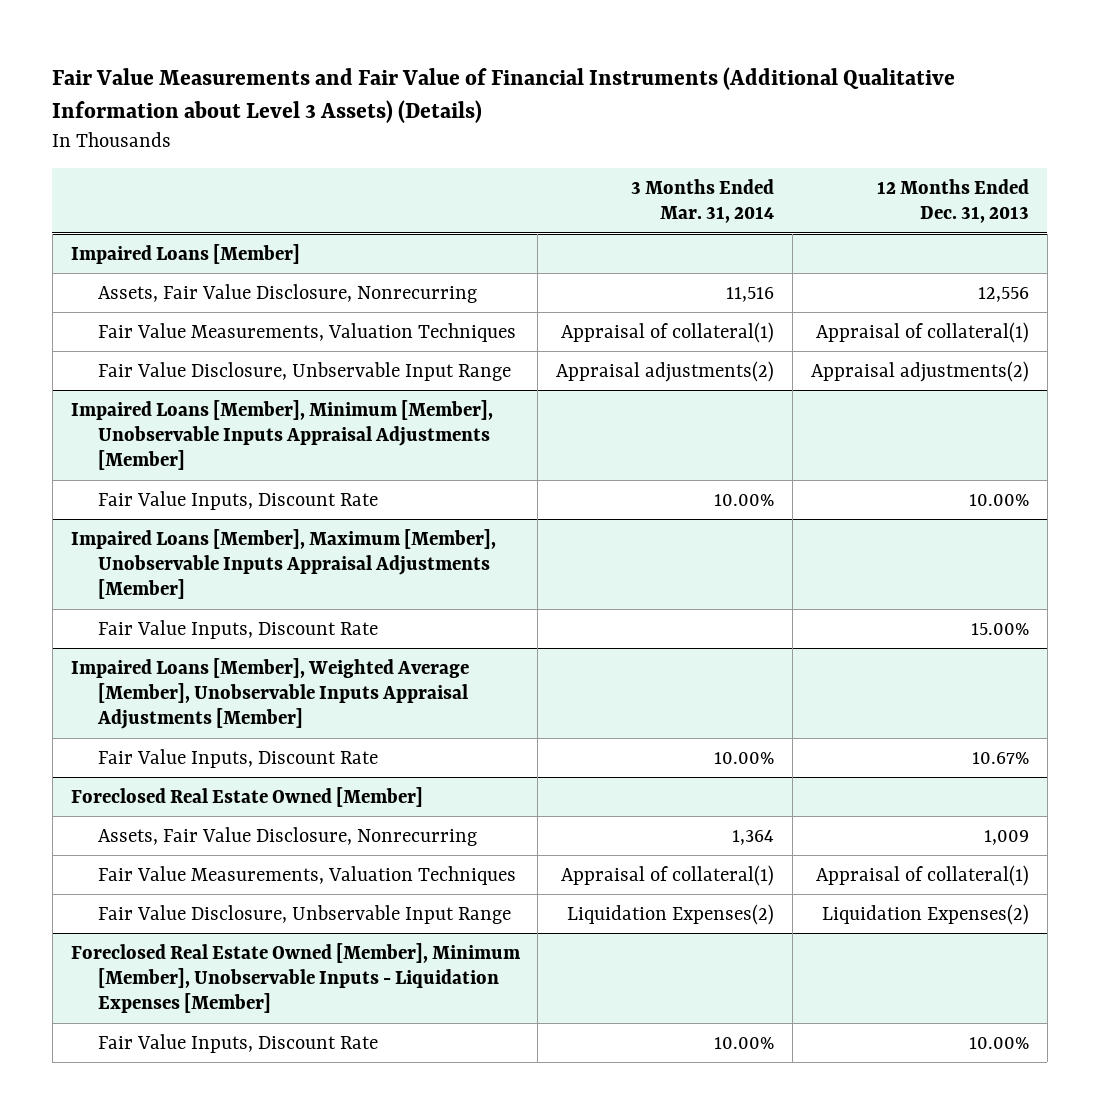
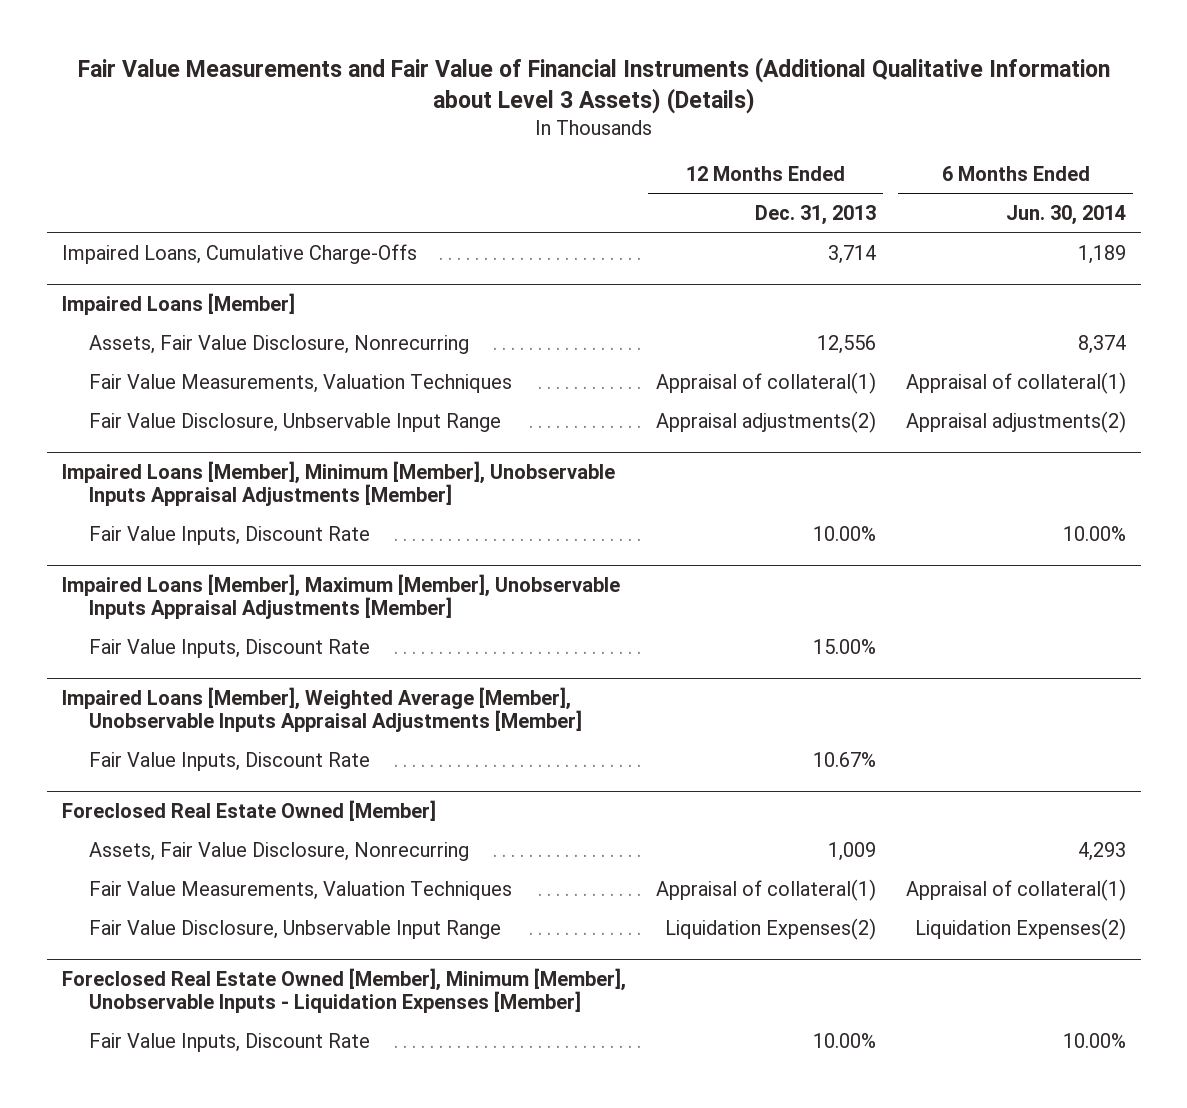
- | 3 Months Ended Mar. 31, 2014 | 12 Months Ended Dec. 31, 2013
+ | 12 Months Ended Dec. 31, 2013 | 6 Months Ended Jun. 30, 2014
+ Impaired Loans, Cumulative Charge-Offs | 3,714 | 1,189

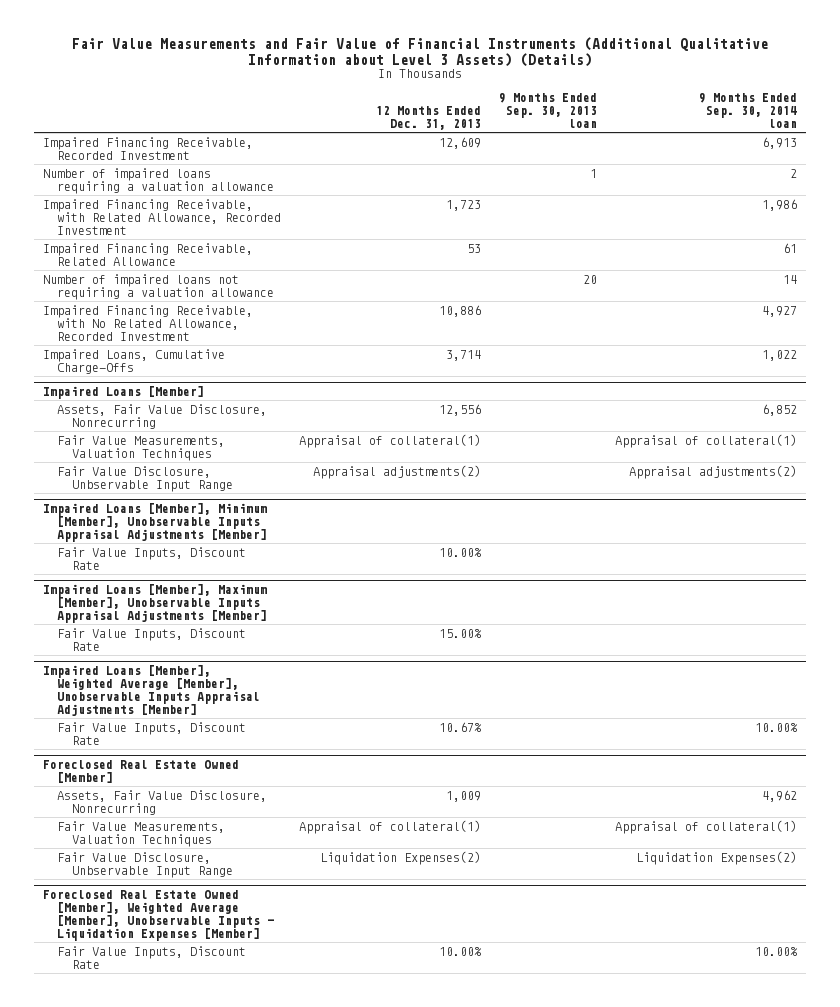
- | 12 Months Ended Dec. 31, 2013 | 6 Months Ended Jun. 30, 2014
+ | 12 Months Ended Dec. 31, 2013 | 9 Months Ended Sep. 30, 2013 loan | 9 Months Ended Sep. 30, 2014 loan
+ Impaired Financing Receivable, Recorded Investment | 12,609 | | 6,913
+ Number of impaired loans requiring a valuation allowance | | 1 | 2
+ Impaired Financing Receivable, with Related Allowance, Recorded Investment | 1,723 | | 1,986
+ Impaired Financing Receivable, Related Allowance | 53 | | 61
+ Number of impaired loans not requiring a valuation allowance | | 20 | 14
+ Impaired Financing Receivable, with No Related Allowance, Recorded Investment | 10,886 | | 4,927
- Foreclosed Real Estate Owned [Member], Minimum [Member], Unobservable Inputs - Liquidation Expenses [Member]
+ Foreclosed Real Estate Owned [Member], Weighted Average [Member], Unobservable Inputs - Liquidation Expenses [Member]

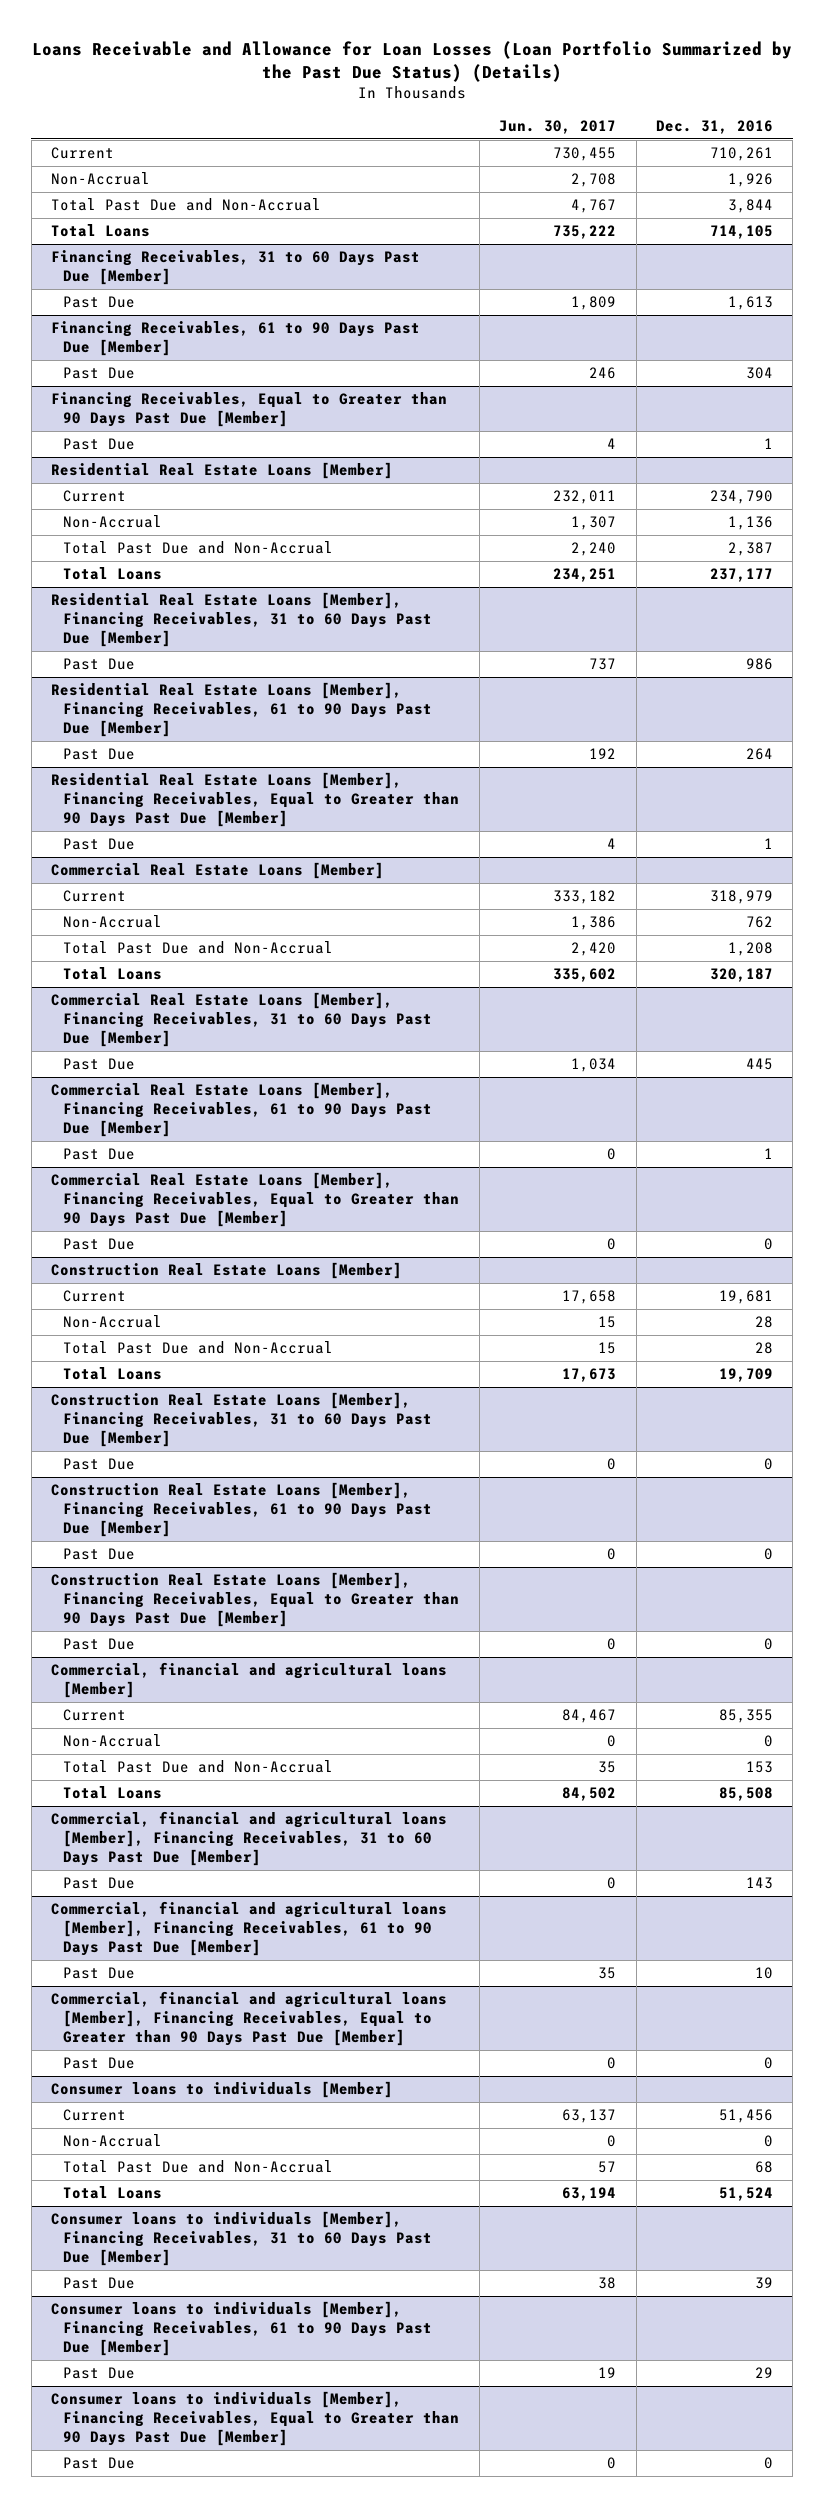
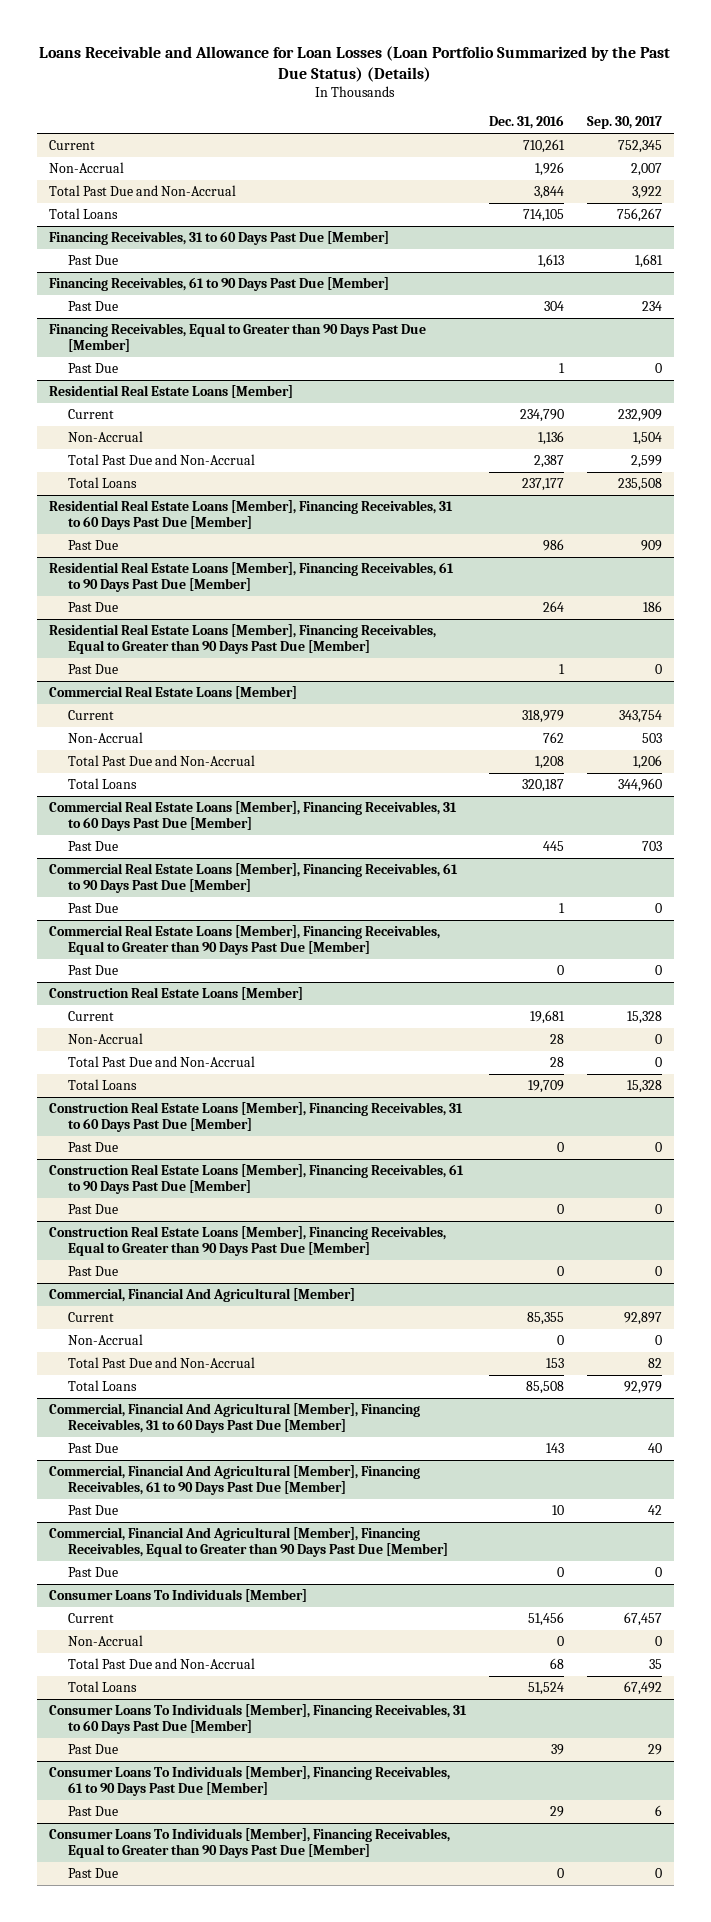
- | Jun. 30, 2017 | Dec. 31, 2016
+ | Dec. 31, 2016 | Sep. 30, 2017
- Commercial, financial and agricultural loans [Member]
+ Commercial, Financial And Agricultural [Member]
- Commercial, financial and agricultural loans [Member], Financing Receivables, 31 to 60 Days Past Due [Member]
+ Commercial, Financial And Agricultural [Member], Financing Receivables, 31 to 60 Days Past Due [Member]
- Commercial, financial and agricultural loans [Member], Financing Receivables, 61 to 90 Days Past Due [Member]
+ Commercial, Financial And Agricultural [Member], Financing Receivables, 61 to 90 Days Past Due [Member]
- Commercial, financial and agricultural loans [Member], Financing Receivables, Equal to Greater than 90 Days Past Due [Member]
+ Commercial, Financial And Agricultural [Member], Financing Receivables, Equal to Greater than 90 Days Past Due [Member]
- Consumer loans to individuals [Member]
+ Consumer Loans To Individuals [Member]
- Consumer loans to individuals [Member], Financing Receivables, 31 to 60 Days Past Due [Member]
+ Consumer Loans To Individuals [Member], Financing Receivables, 31 to 60 Days Past Due [Member]
- Consumer loans to individuals [Member], Financing Receivables, 61 to 90 Days Past Due [Member]
+ Consumer Loans To Individuals [Member], Financing Receivables, 61 to 90 Days Past Due [Member]
- Consumer loans to individuals [Member], Financing Receivables, Equal to Greater than 90 Days Past Due [Member]
+ Consumer Loans To Individuals [Member], Financing Receivables, Equal to Greater than 90 Days Past Due [Member]

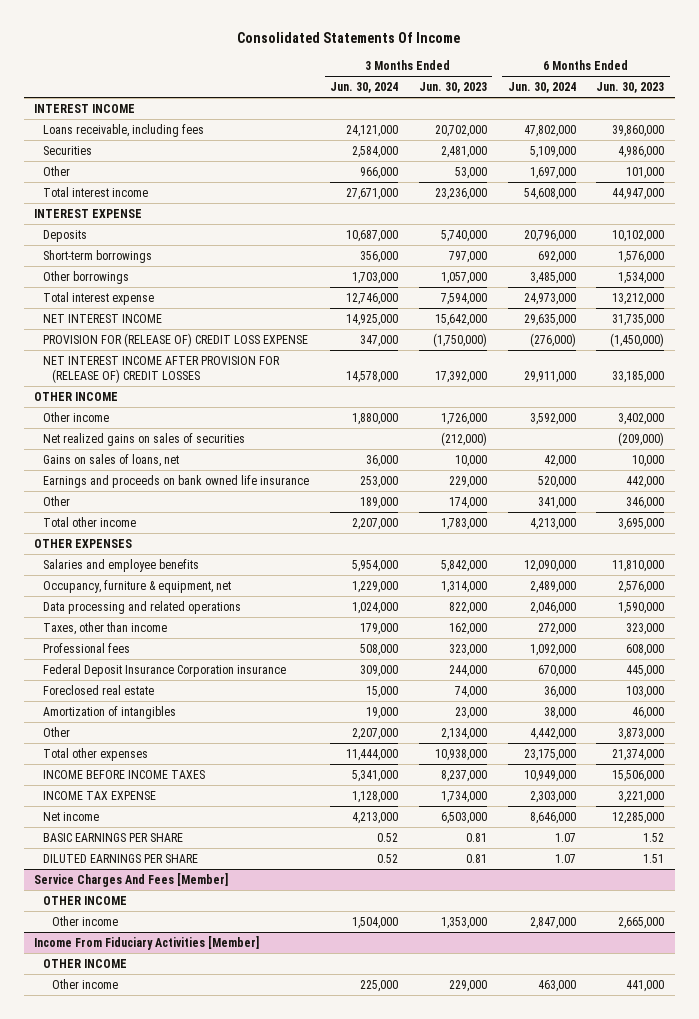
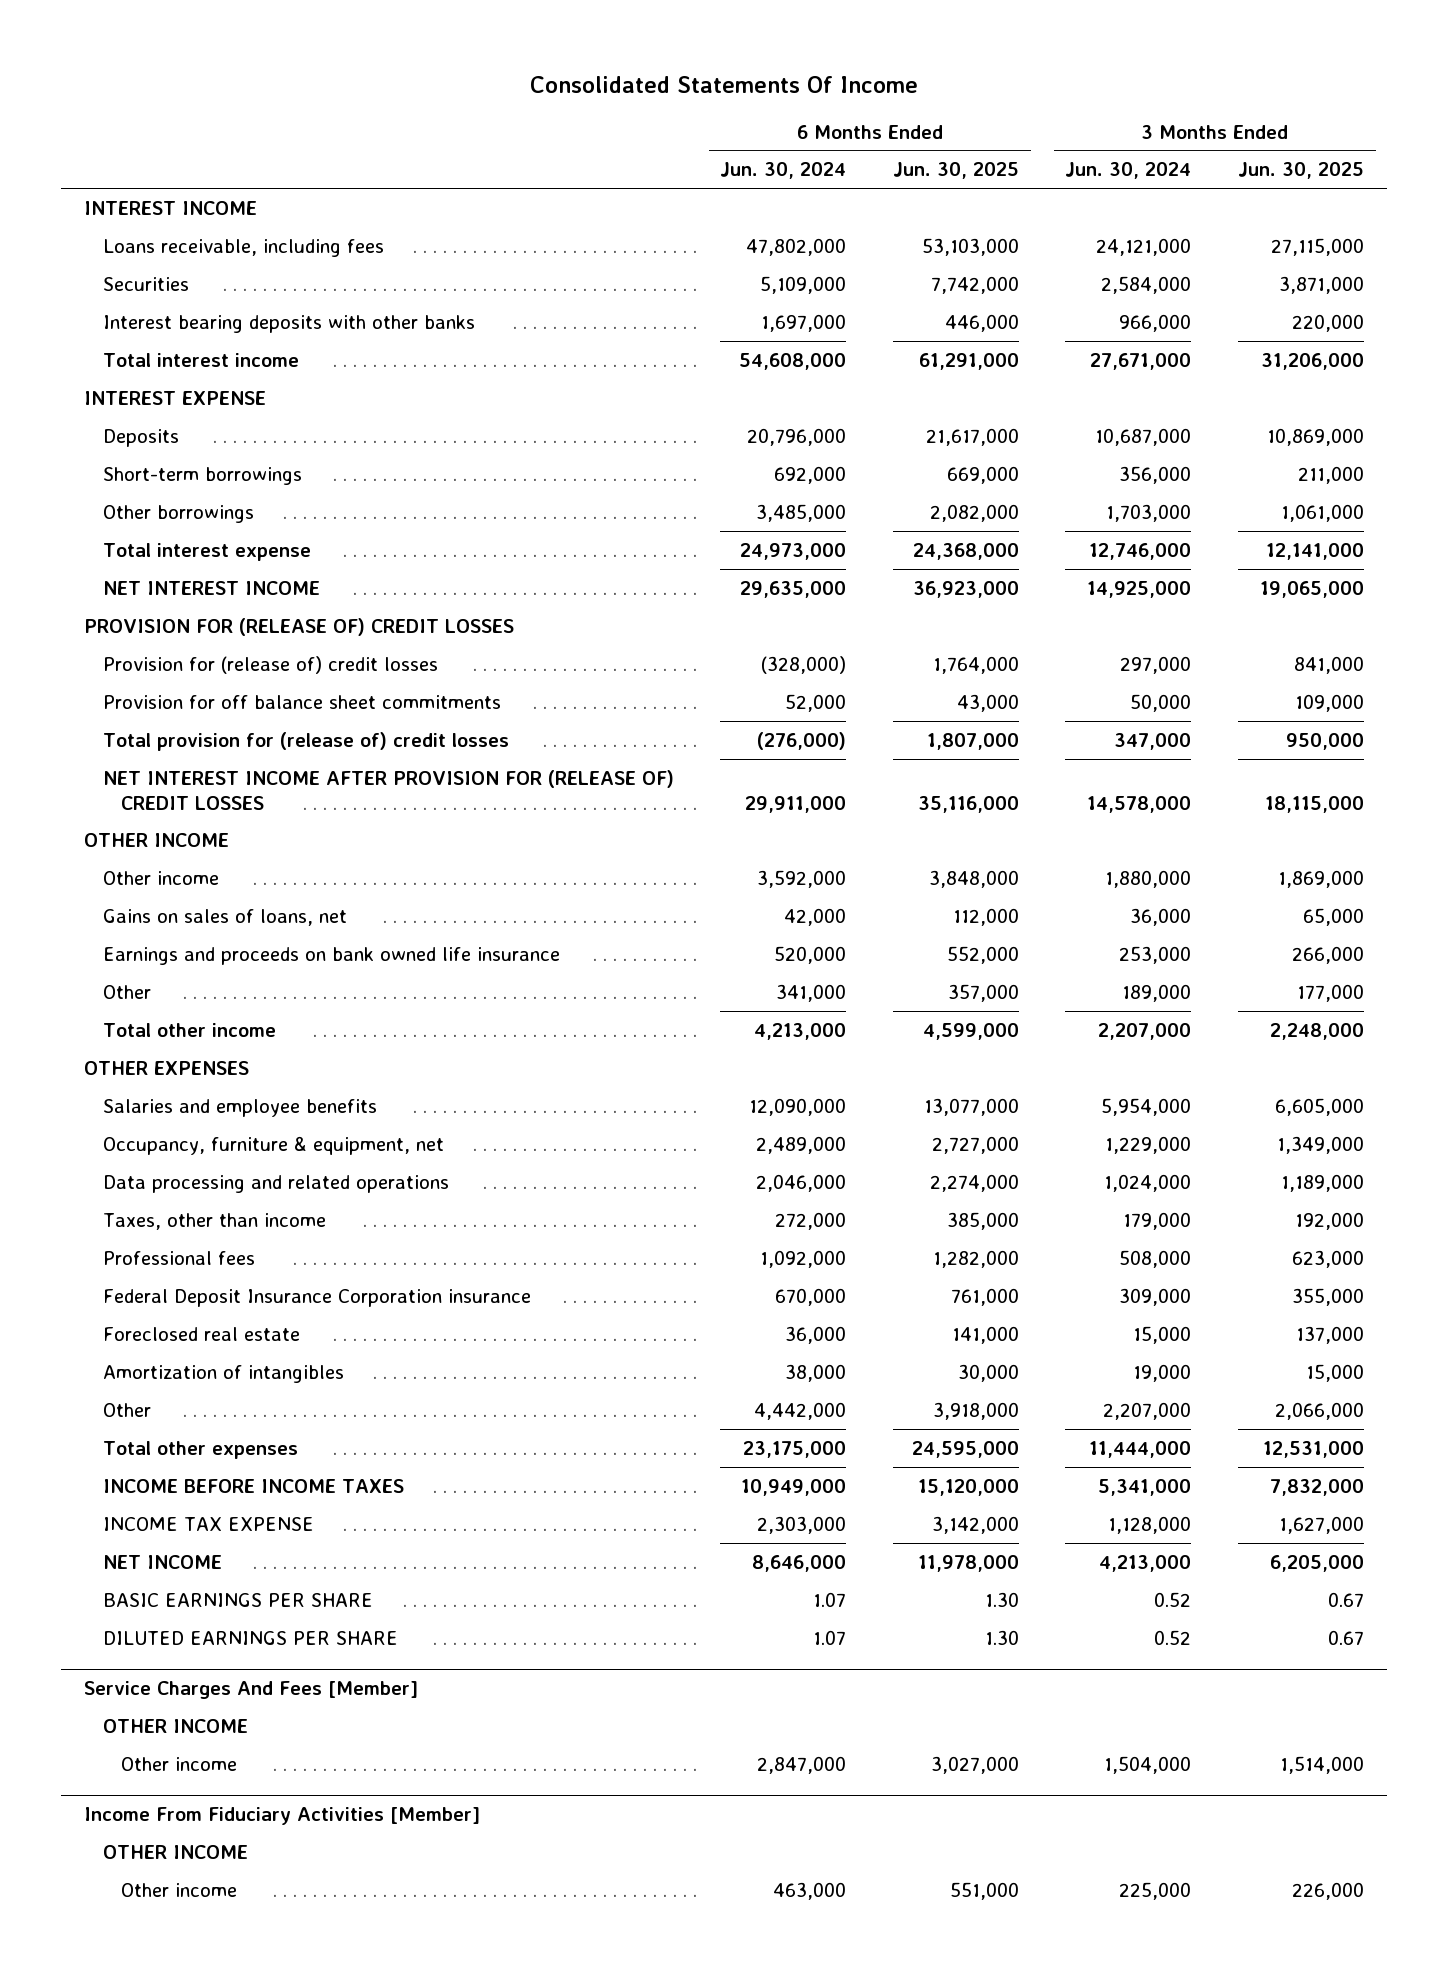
- | 3 Months Ended Jun. 30, 2024 | 3 Months Ended Jun. 30, 2023 | 6 Months Ended Jun. 30, 2024 | 6 Months Ended Jun. 30, 2023
+ | 6 Months Ended Jun. 30, 2024 | 6 Months Ended Jun. 30, 2025 | 3 Months Ended Jun. 30, 2024 | 3 Months Ended Jun. 30, 2025
- Other | 966,000 | 53,000 | 1,697,000 | 101,000
+ Interest bearing deposits with other banks | 1,697,000 | 446,000 | 966,000 | 220,000
- PROVISION FOR (RELEASE OF) CREDIT LOSS EXPENSE | 347,000 | (1,750,000) | (276,000) | (1,450,000)
+ PROVISION FOR (RELEASE OF) CREDIT LOSSES
+ Provision for (release of) credit losses | (328,000) | 1,764,000 | 297,000 | 841,000
+ Provision for off balance sheet commitments | 52,000 | 43,000 | 50,000 | 109,000
+ Total provision for (release of) credit losses | (276,000) | 1,807,000 | 347,000 | 950,000
- Net realized gains on sales of securities | | (212,000) | | (209,000)
- Net income | 4,213,000 | 6,503,000 | 8,646,000 | 12,285,000
+ NET INCOME | 8,646,000 | 11,978,000 | 4,213,000 | 6,205,000

